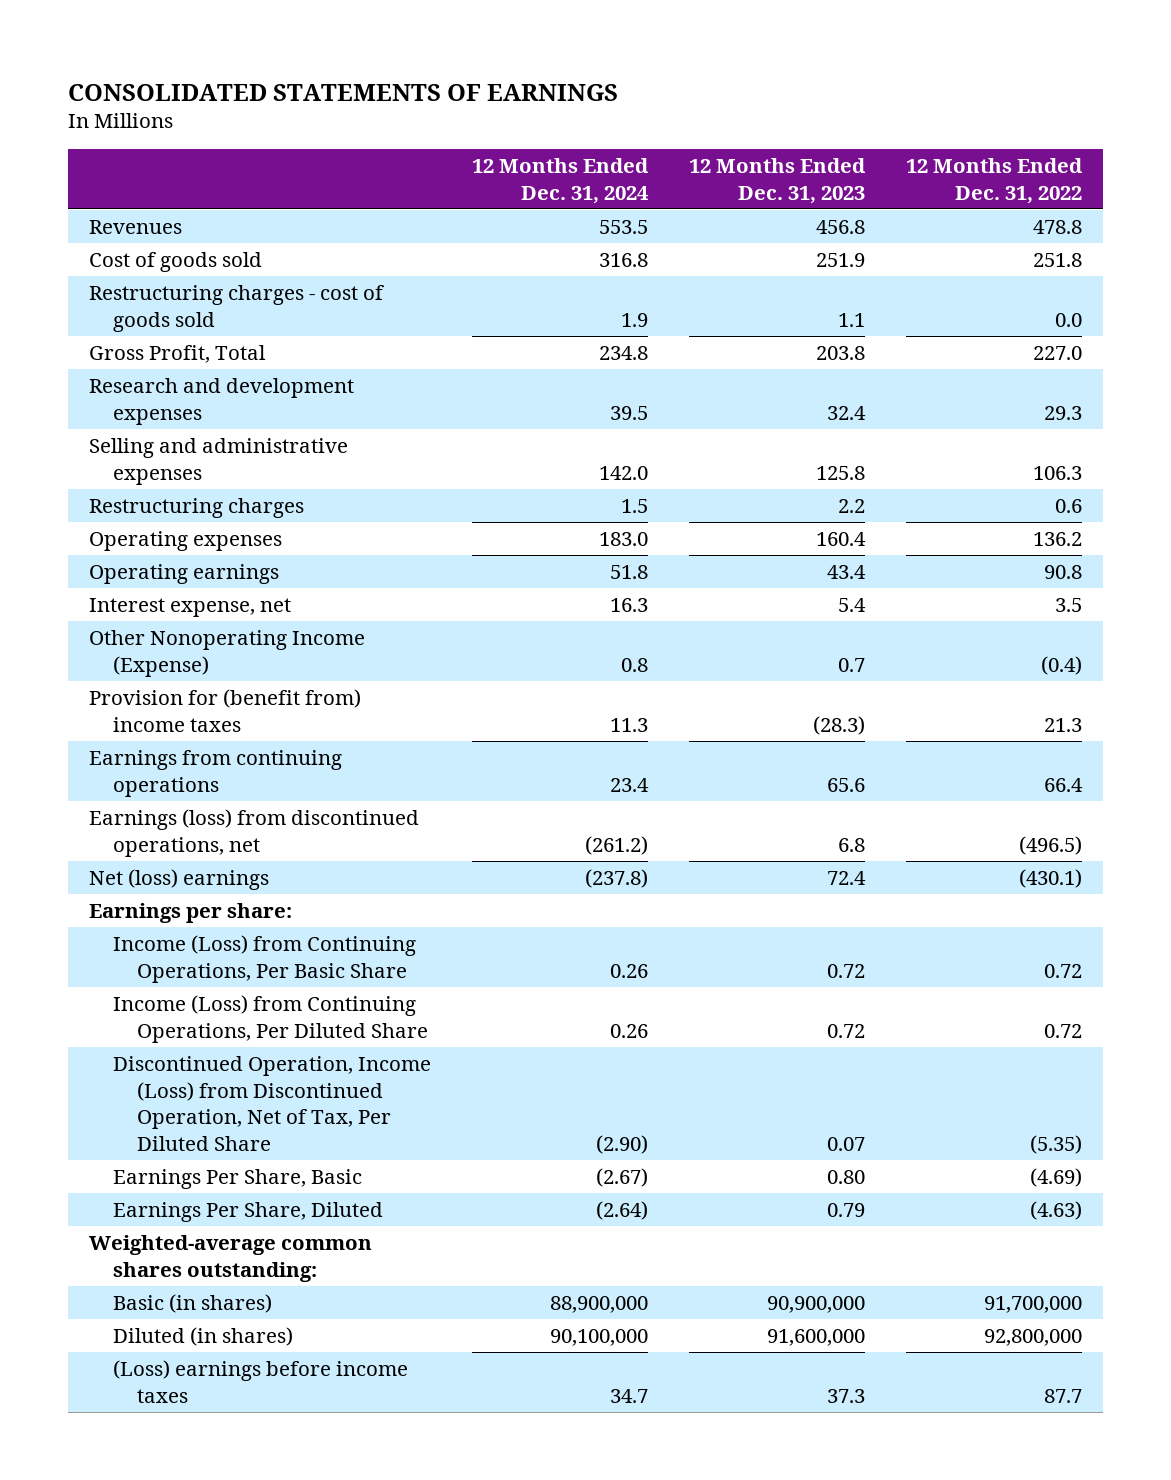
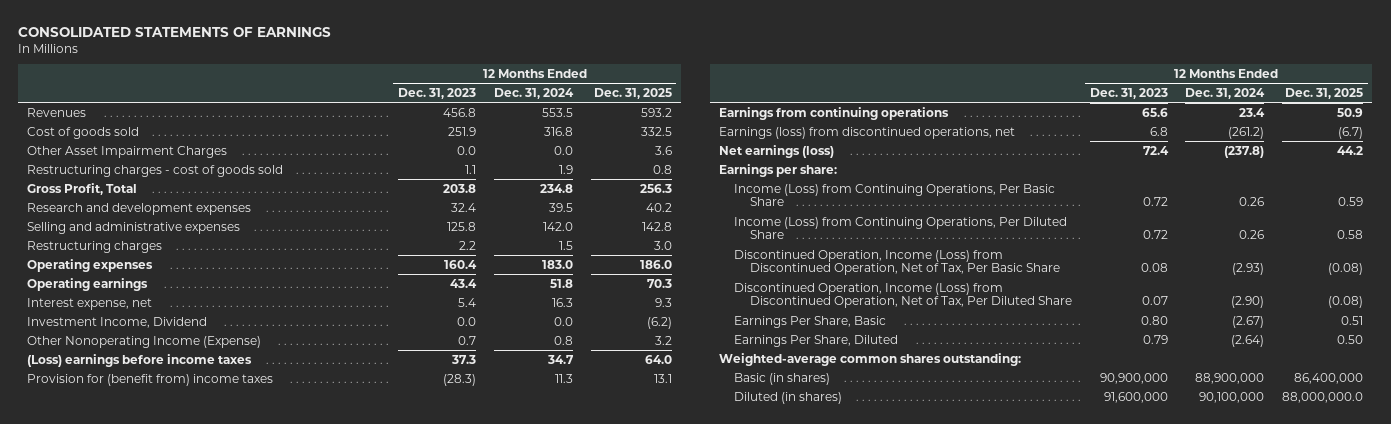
- | 12 Months Ended Dec. 31, 2024 | 12 Months Ended Dec. 31, 2023 | 12 Months Ended Dec. 31, 2022
+ | 12 Months Ended Dec. 31, 2023 | 12 Months Ended Dec. 31, 2024 | 12 Months Ended Dec. 31, 2025
+ Other Asset Impairment Charges | 0.0 | 0.0 | 3.6
+ Investment Income, Dividend | 0.0 | 0.0 | (6.2)
moved up: (Loss) earnings before income taxes | 37.3 | 34.7 | 64.0
- Net (loss) earnings | (237.8) | 72.4 | (430.1)
+ Net earnings (loss) | 72.4 | (237.8) | 44.2
+ Discontinued Operation, Income (Loss) from Discontinued Operation, Net of Tax, Per Basic Share | 0.08 | (2.93) | (0.08)

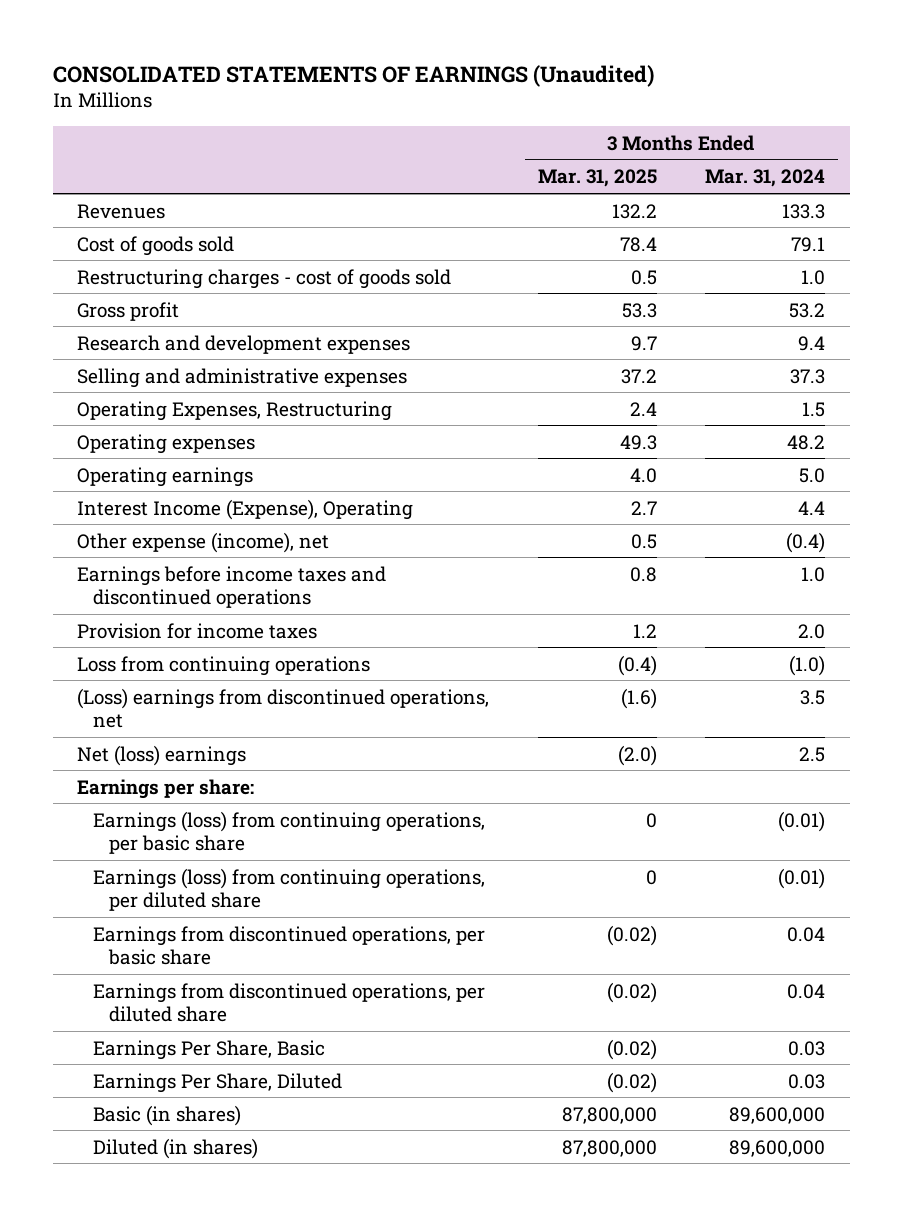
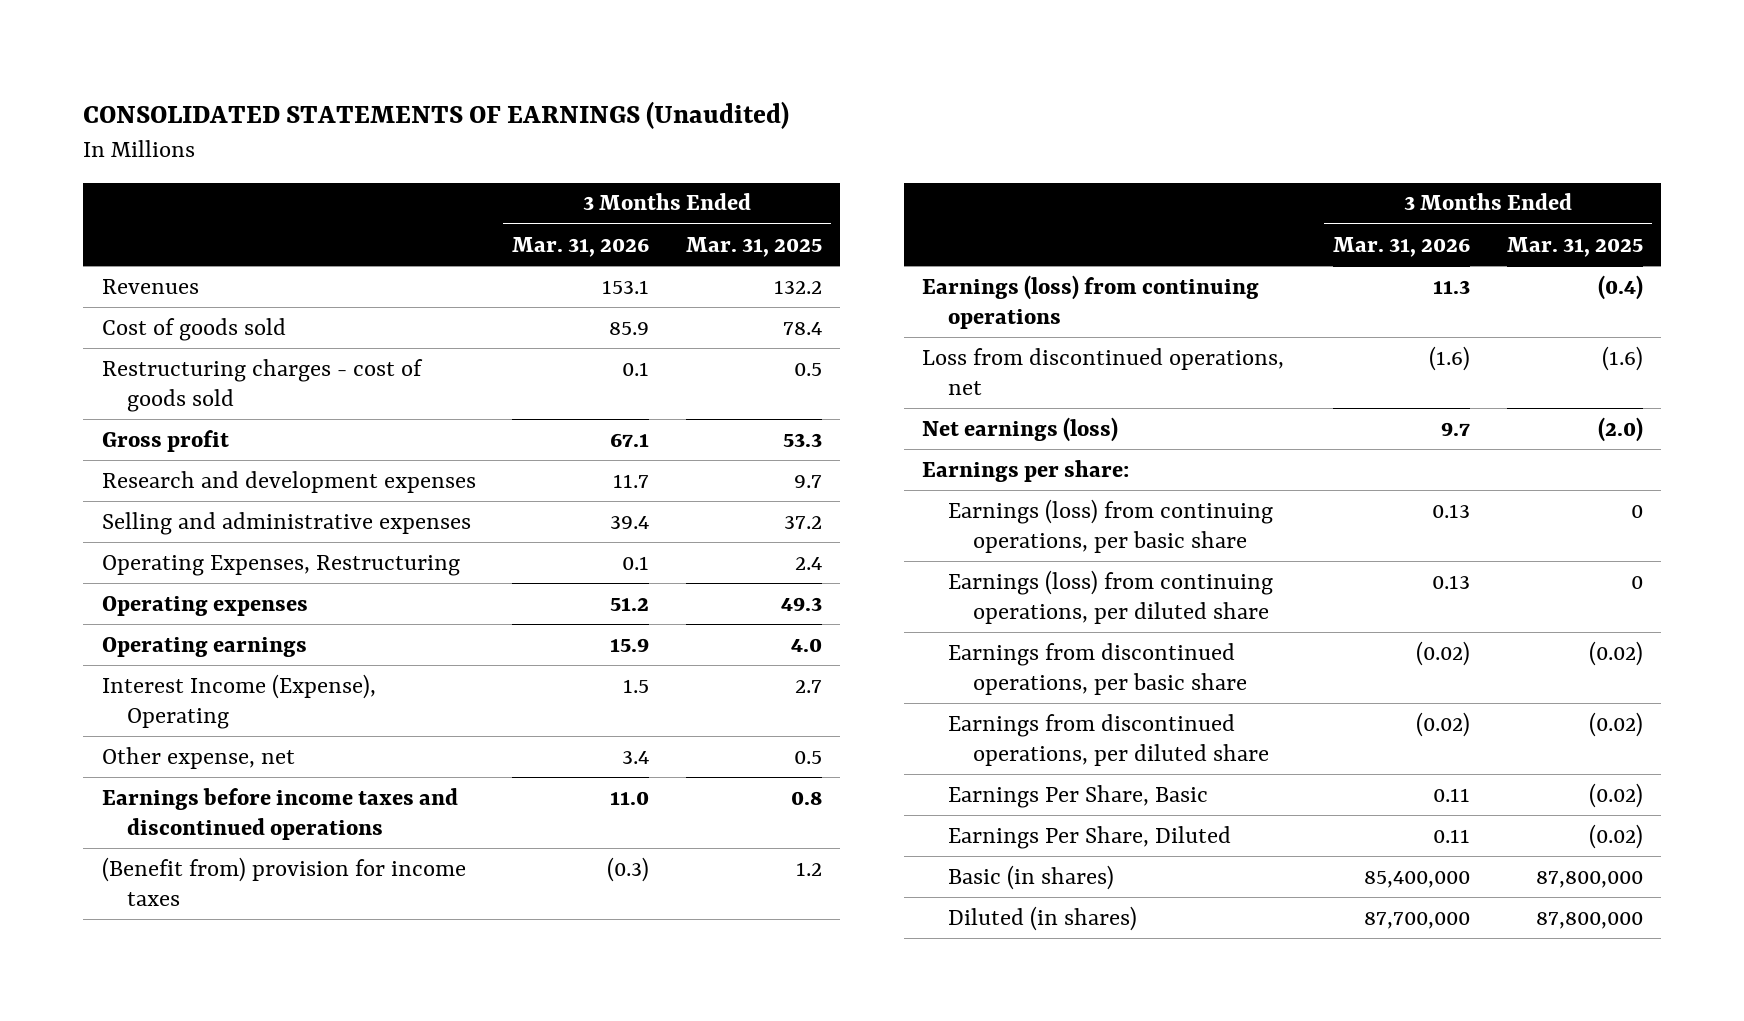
- | 3 Months Ended Mar. 31, 2025 | 3 Months Ended Mar. 31, 2024
+ | 3 Months Ended Mar. 31, 2026 | 3 Months Ended Mar. 31, 2025
- Other expense (income), net | 0.5 | (0.4)
+ Other expense, net | 3.4 | 0.5
- Provision for income taxes | 1.2 | 2.0
- Loss from continuing operations | (0.4) | (1.0)
- (Loss) earnings from discontinued operations, net | (1.6) | 3.5
- Net (loss) earnings | (2.0) | 2.5
+ (Benefit from) provision for income taxes | (0.3) | 1.2
+ Earnings (loss) from continuing operations | 11.3 | (0.4)
+ Loss from discontinued operations, net | (1.6) | (1.6)
+ Net earnings (loss) | 9.7 | (2.0)

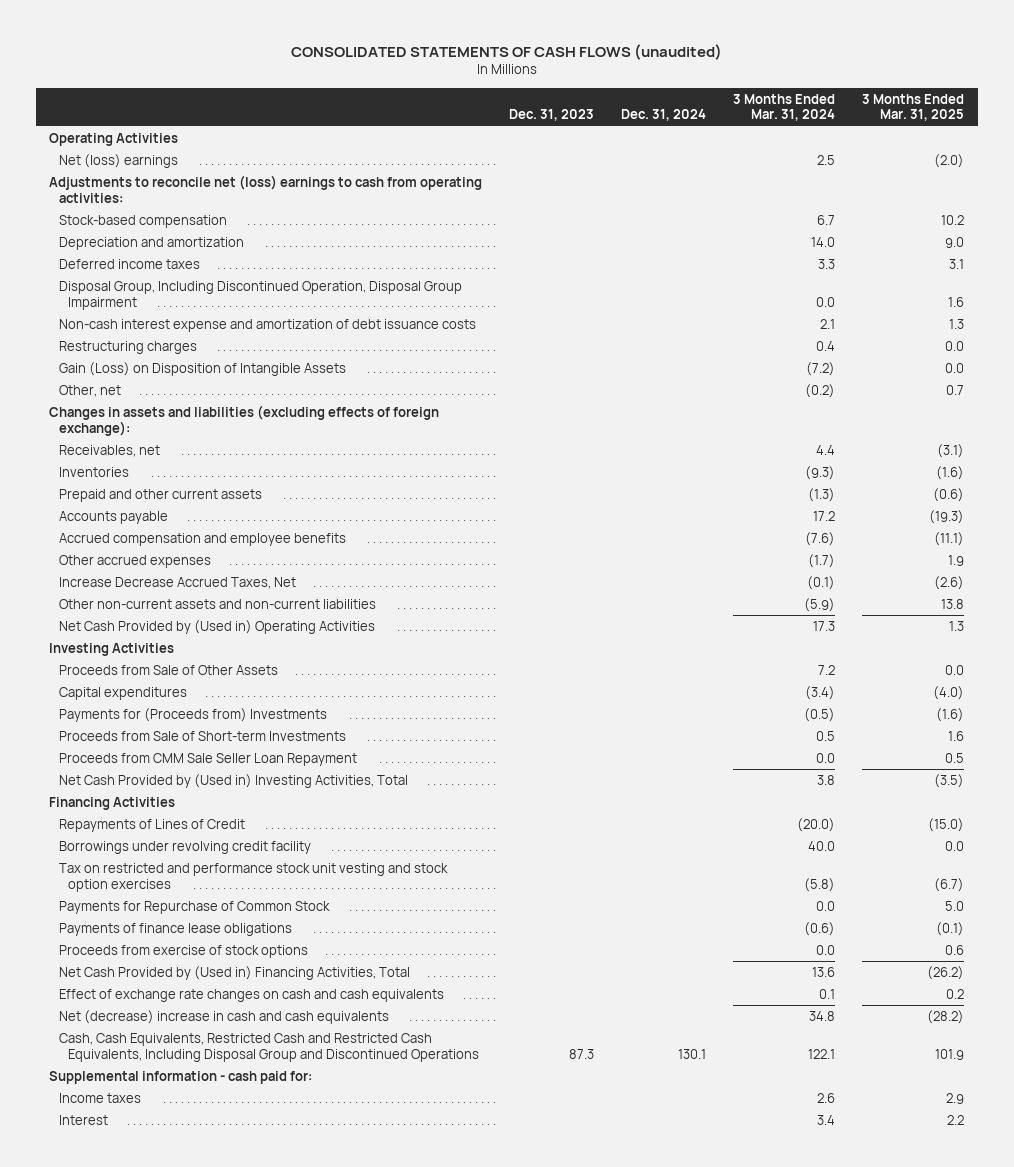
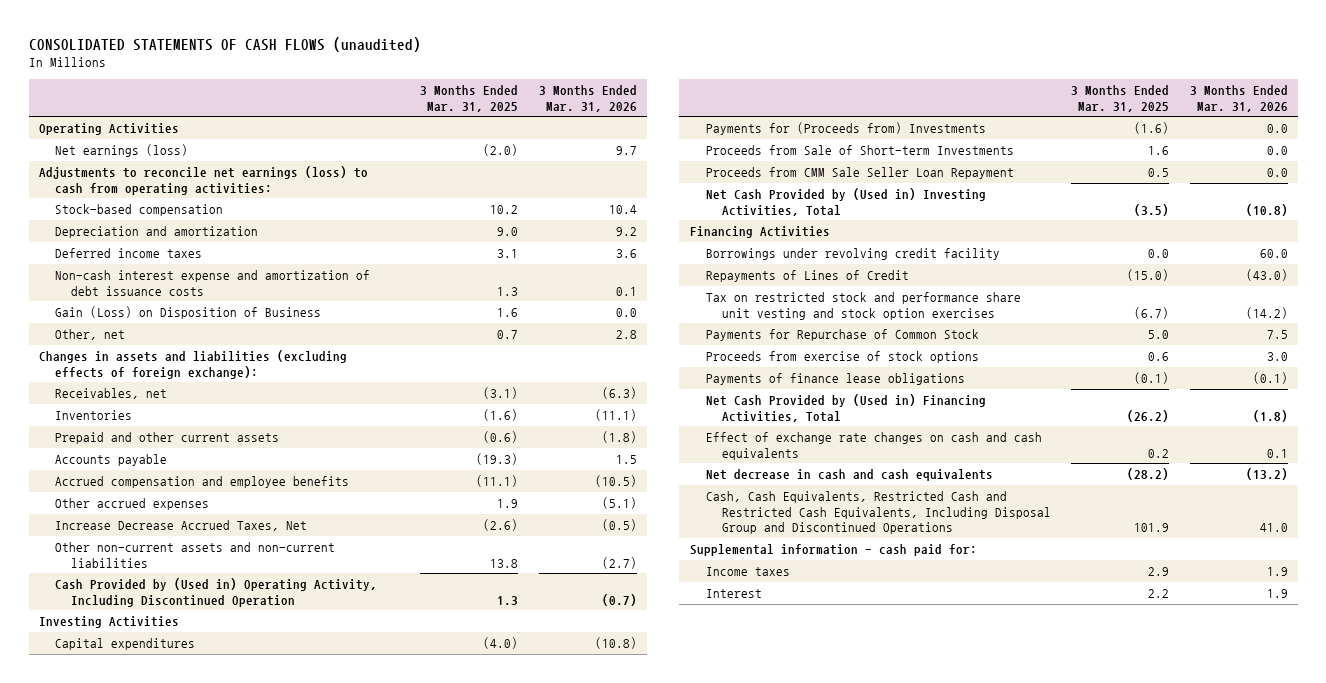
- | Dec. 31, 2023 | Dec. 31, 2024 | 3 Months Ended Mar. 31, 2024 | 3 Months Ended Mar. 31, 2025
+ | 3 Months Ended Mar. 31, 2025 | 3 Months Ended Mar. 31, 2026
- Net (loss) earnings | | | 2.5 | (2.0)
- Adjustments to reconcile net (loss) earnings to cash from operating activities:
+ Net earnings (loss) | (2.0) | 9.7
+ Adjustments to reconcile net earnings (loss) to cash from operating activities:
- Disposal Group, Including Discontinued Operation, Disposal Group Impairment | | | 0.0 | 1.6
- Restructuring charges | | | 0.4 | 0.0
- Gain (Loss) on Disposition of Intangible Assets | | | (7.2) | 0.0
+ Gain (Loss) on Disposition of Business | 1.6 | 0.0
- Net Cash Provided by (Used in) Operating Activities | | | 17.3 | 1.3
+ Cash Provided by (Used in) Operating Activity, Including Discontinued Operation | 1.3 | (0.7)
- Proceeds from Sale of Other Assets | | | 7.2 | 0.0
- Tax on restricted and performance stock unit vesting and stock option exercises | | | (5.8) | (6.7)
moved down: Repayments of Lines of Credit | (15.0) | (43.0)
+ Tax on restricted stock and performance share unit vesting and stock option exercises | (6.7) | (14.2)
moved down: Payments of finance lease obligations | (0.1) | (0.1)
- Net (decrease) increase in cash and cash equivalents | | | 34.8 | (28.2)
+ Net decrease in cash and cash equivalents | (28.2) | (13.2)

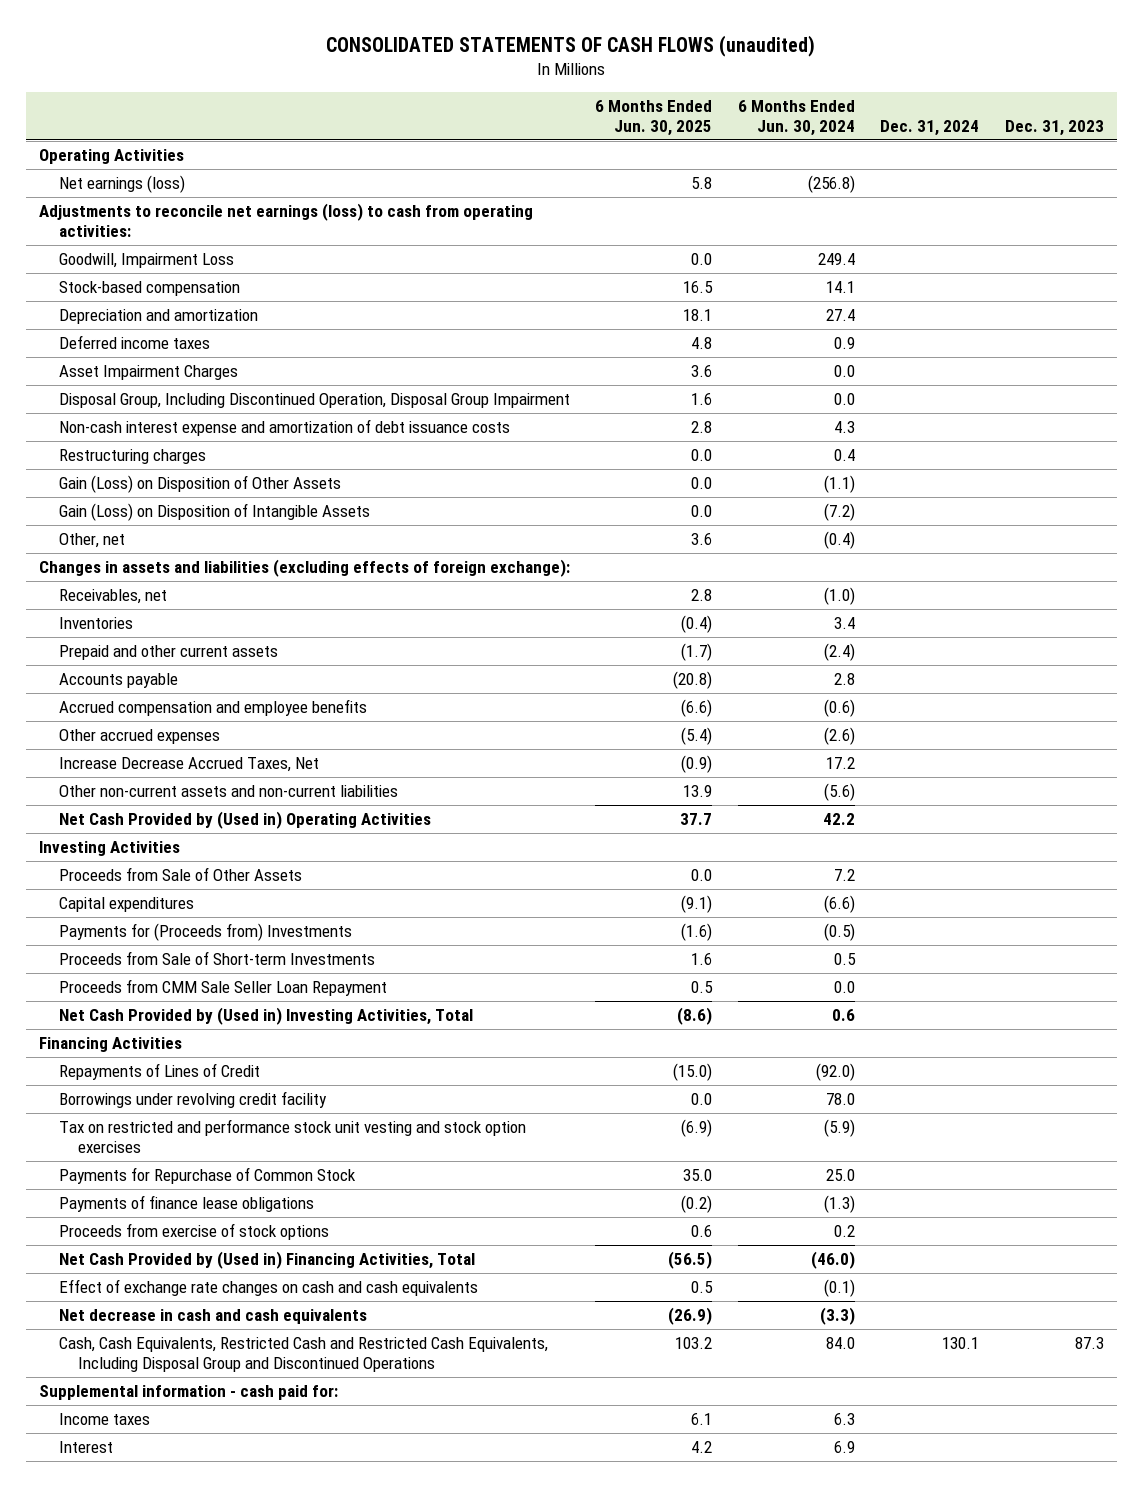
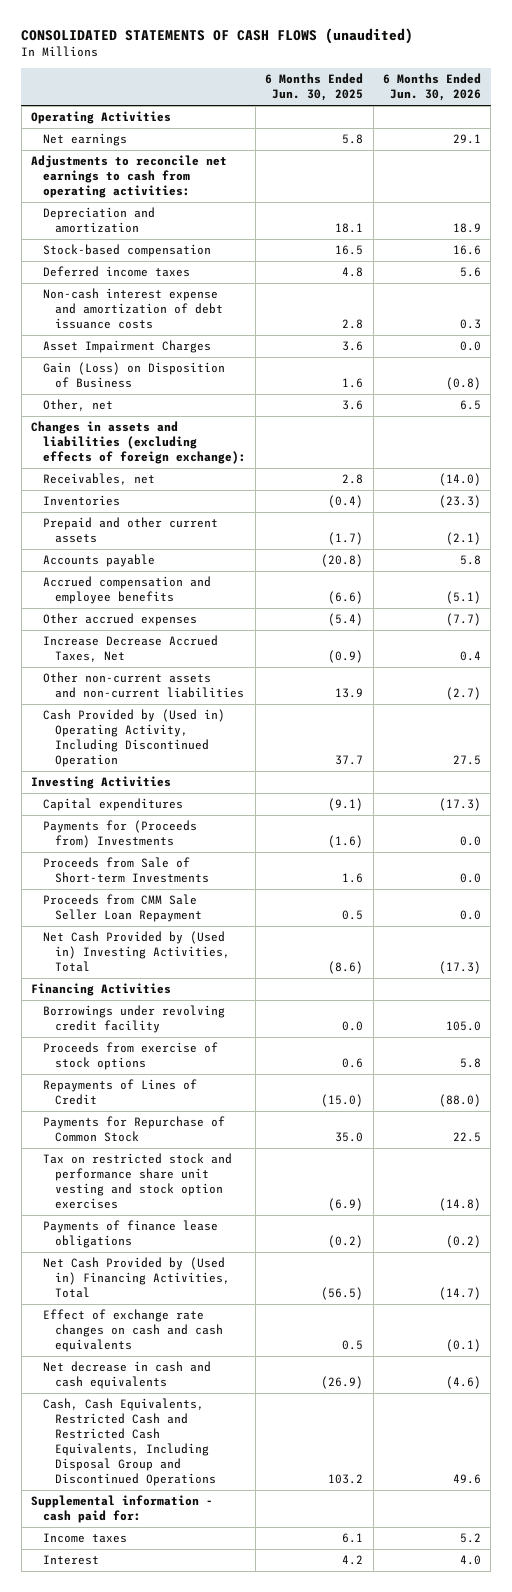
- | 6 Months Ended Jun. 30, 2025 | 6 Months Ended Jun. 30, 2024 | Dec. 31, 2024 | Dec. 31, 2023
+ | 6 Months Ended Jun. 30, 2025 | 6 Months Ended Jun. 30, 2026
- Net earnings (loss) | 5.8 | (256.8) | |
- Adjustments to reconcile net earnings (loss) to cash from operating activities:
- Goodwill, Impairment Loss | 0.0 | 249.4 | |
+ Net earnings | 5.8 | 29.1
+ Adjustments to reconcile net earnings to cash from operating activities:
moved down: Stock-based compensation | 16.5 | 16.6
- Disposal Group, Including Discontinued Operation, Disposal Group Impairment | 1.6 | 0.0 | |
- Restructuring charges | 0.0 | 0.4 | |
- Gain (Loss) on Disposition of Other Assets | 0.0 | (1.1) | |
- Gain (Loss) on Disposition of Intangible Assets | 0.0 | (7.2) | |
moved down: Asset Impairment Charges | 3.6 | 0.0
+ Gain (Loss) on Disposition of Business | 1.6 | (0.8)
- Net Cash Provided by (Used in) Operating Activities | 37.7 | 42.2 | |
+ Cash Provided by (Used in) Operating Activity, Including Discontinued Operation | 37.7 | 27.5
- Proceeds from Sale of Other Assets | 0.0 | 7.2 | |
- Tax on restricted and performance stock unit vesting and stock option exercises | (6.9) | (5.9) | |
moved up: Proceeds from exercise of stock options | 0.6 | 5.8
moved down: Repayments of Lines of Credit | (15.0) | (88.0)
+ Tax on restricted stock and performance share unit vesting and stock option exercises | (6.9) | (14.8)

